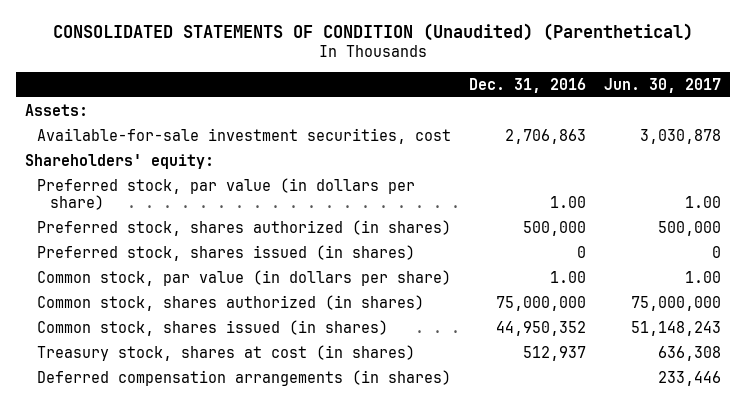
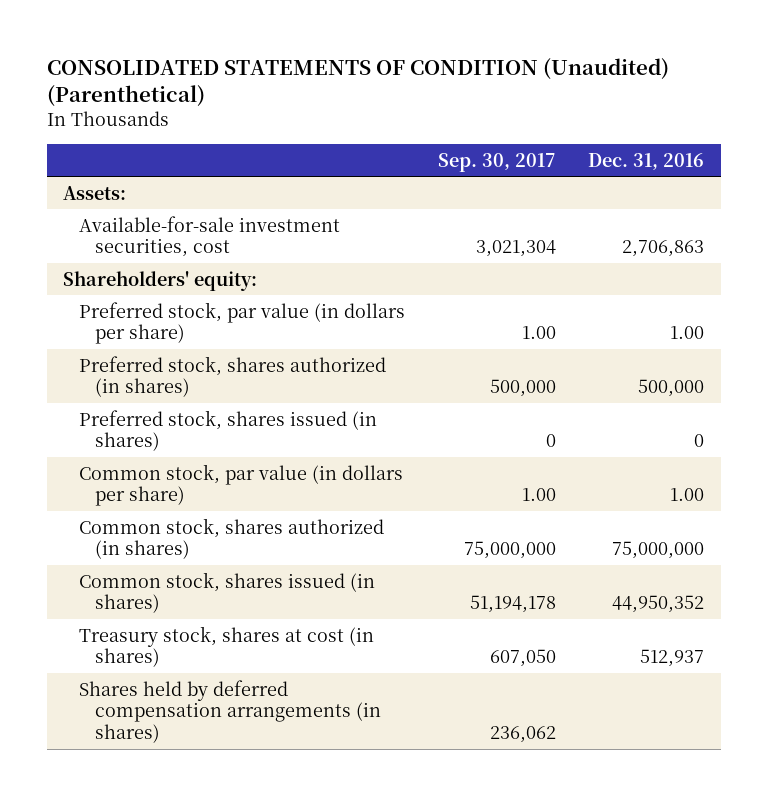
- | Dec. 31, 2016 | Jun. 30, 2017
+ | Sep. 30, 2017 | Dec. 31, 2016
- Deferred compensation arrangements (in shares) | | 233,446
+ Shares held by deferred compensation arrangements (in shares) | 236,062 |

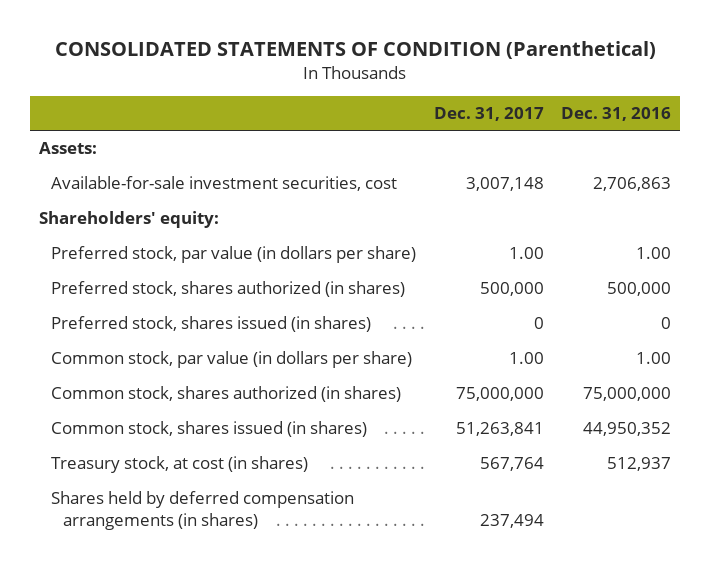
- CONSOLIDATED STATEMENTS OF CONDITION (Unaudited) (Parenthetical)
+ CONSOLIDATED STATEMENTS OF CONDITION (Parenthetical)
- | Sep. 30, 2017 | Dec. 31, 2016
+ | Dec. 31, 2017 | Dec. 31, 2016
- Treasury stock, shares at cost (in shares) | 607,050 | 512,937
+ Treasury stock, at cost (in shares) | 567,764 | 512,937

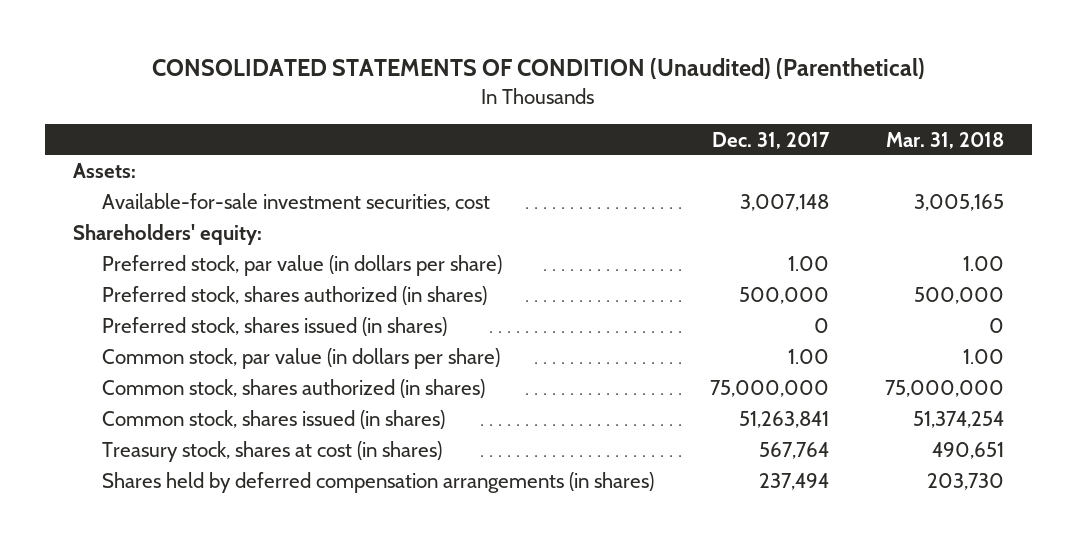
- CONSOLIDATED STATEMENTS OF CONDITION (Parenthetical)
+ CONSOLIDATED STATEMENTS OF CONDITION (Unaudited) (Parenthetical)
- | Dec. 31, 2017 | Dec. 31, 2016
+ | Dec. 31, 2017 | Mar. 31, 2018
- Treasury stock, at cost (in shares) | 567,764 | 512,937
+ Treasury stock, shares at cost (in shares) | 567,764 | 490,651

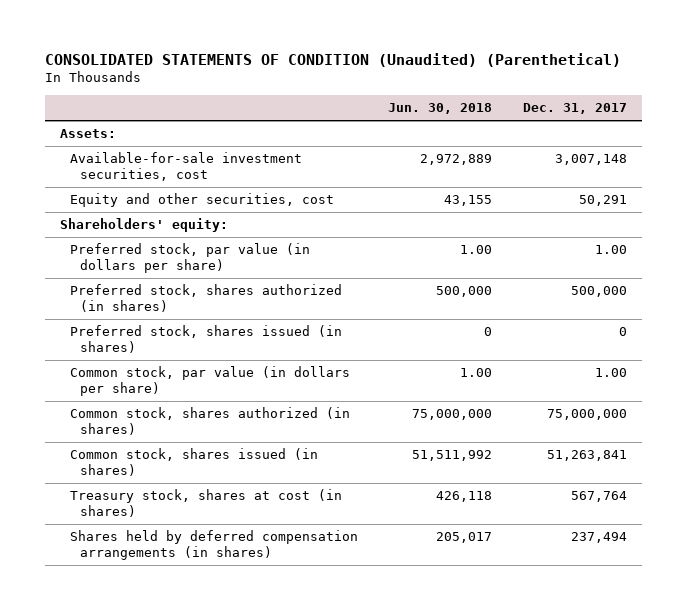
- | Dec. 31, 2017 | Mar. 31, 2018
+ | Jun. 30, 2018 | Dec. 31, 2017
+ Equity and other securities, cost | 43,155 | 50,291

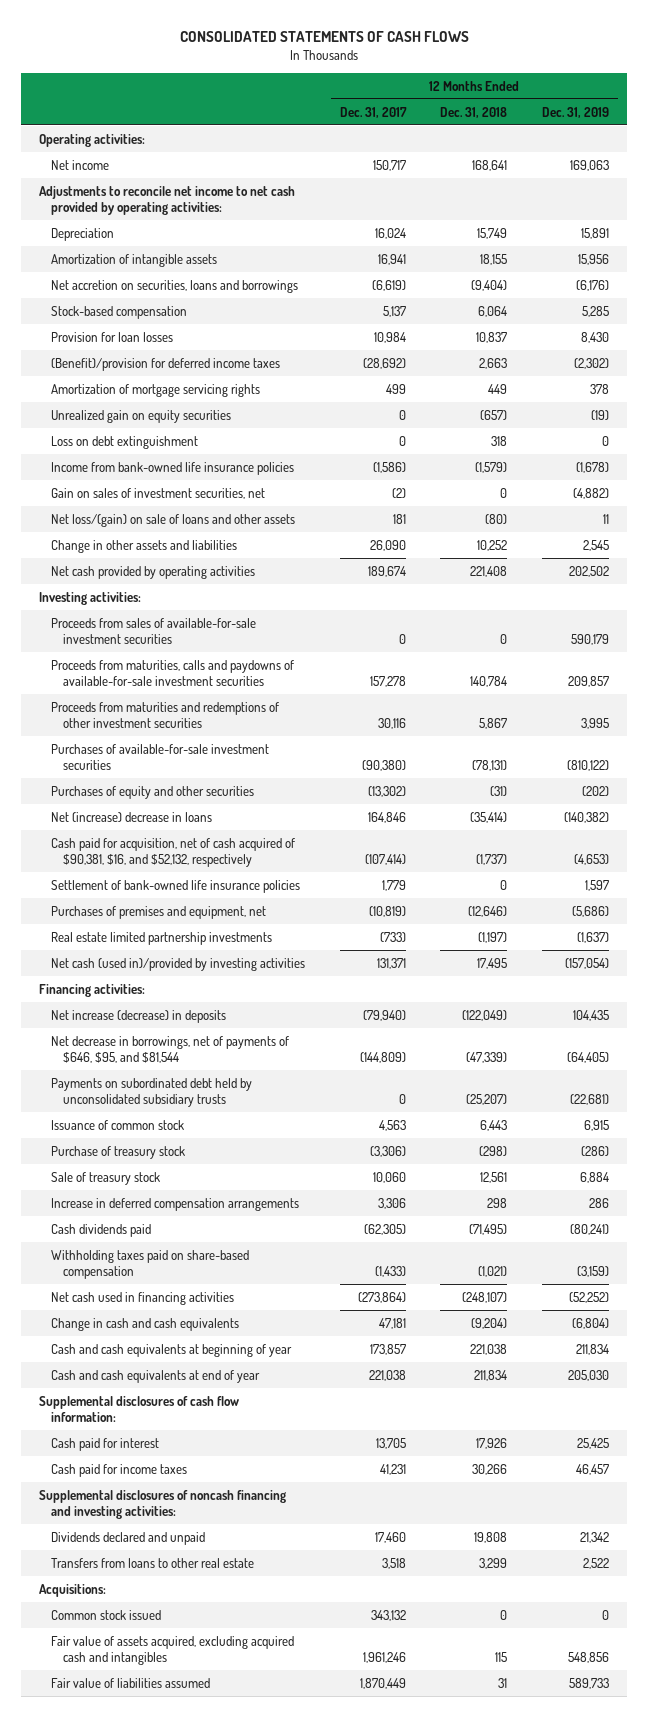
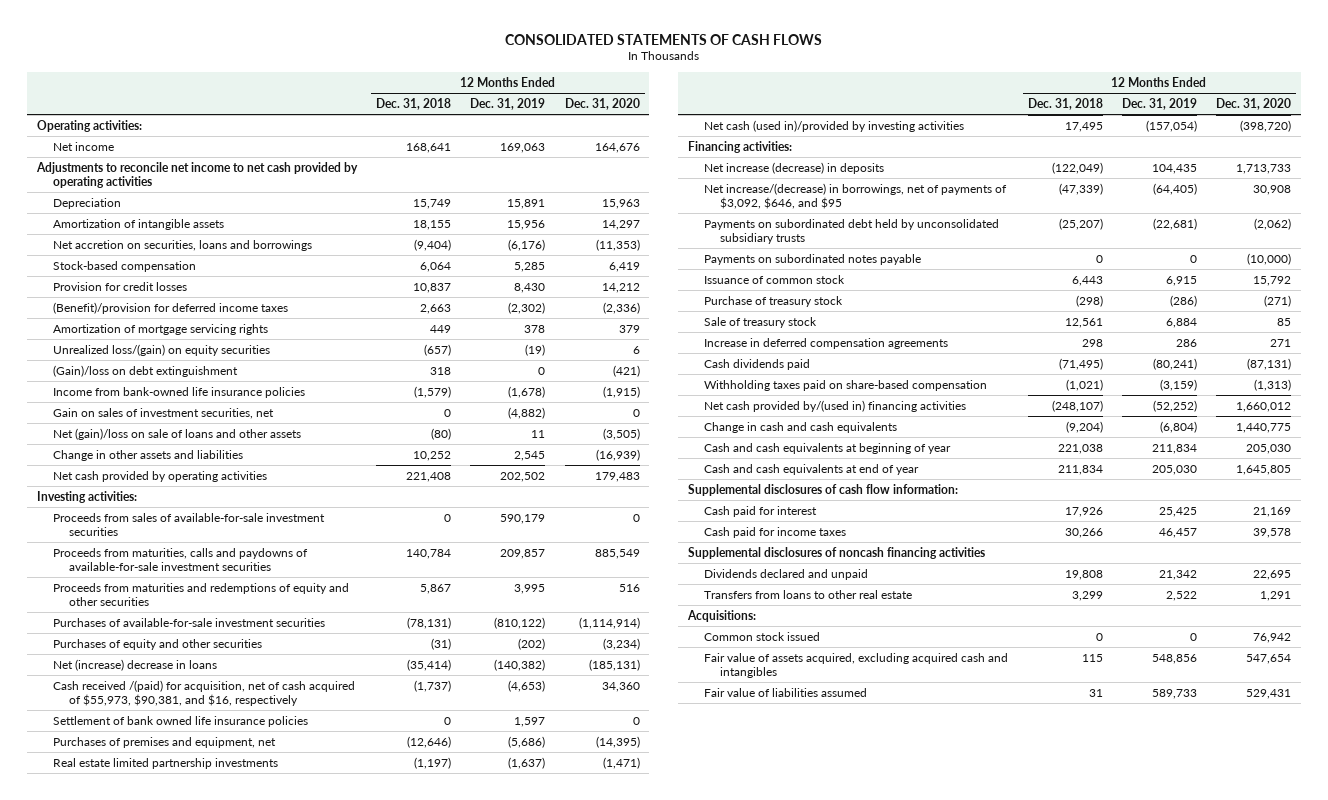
- | 12 Months Ended Dec. 31, 2017 | 12 Months Ended Dec. 31, 2018 | 12 Months Ended Dec. 31, 2019
+ | 12 Months Ended Dec. 31, 2018 | 12 Months Ended Dec. 31, 2019 | 12 Months Ended Dec. 31, 2020
- Adjustments to reconcile net income to net cash provided by operating activities:
+ Adjustments to reconcile net income to net cash provided by operating activities
- Provision for loan losses | 10,984 | 10,837 | 8,430
+ Provision for credit losses | 10,837 | 8,430 | 14,212
- Unrealized gain on equity securities | 0 | (657) | (19)
- Loss on debt extinguishment | 0 | 318 | 0
+ Unrealized loss/(gain) on equity securities | (657) | (19) | 6
+ (Gain)/loss on debt extinguishment | 318 | 0 | (421)
- Net loss/(gain) on sale of loans and other assets | 181 | (80) | 11
+ Net (gain)/loss on sale of loans and other assets | (80) | 11 | (3,505)
- Proceeds from maturities and redemptions of other investment securities | 30,116 | 5,867 | 3,995
+ Proceeds from maturities and redemptions of equity and other securities | 5,867 | 3,995 | 516
- Cash paid for acquisition, net of cash acquired of $90,381, $16, and $52,132, respectively | (107,414) | (1,737) | (4,653)
- Settlement of bank-owned life insurance policies | 1,779 | 0 | 1,597
+ Cash received /(paid) for acquisition, net of cash acquired of $55,973, $90,381, and $16, respectively | (1,737) | (4,653) | 34,360
+ Settlement of bank owned life insurance policies | 0 | 1,597 | 0
- Net decrease in borrowings, net of payments of $646, $95, and $81,544 | (144,809) | (47,339) | (64,405)
+ Net increase/(decrease) in borrowings, net of payments of $3,092, $646, and $95 | (47,339) | (64,405) | 30,908
+ Payments on subordinated notes payable | 0 | 0 | (10,000)
- Increase in deferred compensation arrangements | 3,306 | 298 | 286
+ Increase in deferred compensation agreements | 298 | 286 | 271
- Net cash used in financing activities | (273,864) | (248,107) | (52,252)
+ Net cash provided by/(used in) financing activities | (248,107) | (52,252) | 1,660,012
- Supplemental disclosures of noncash financing and investing activities:
+ Supplemental disclosures of noncash financing activities

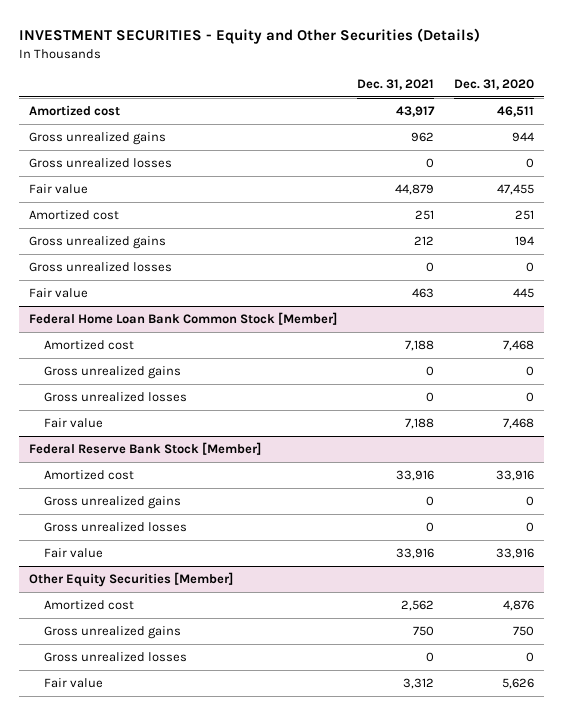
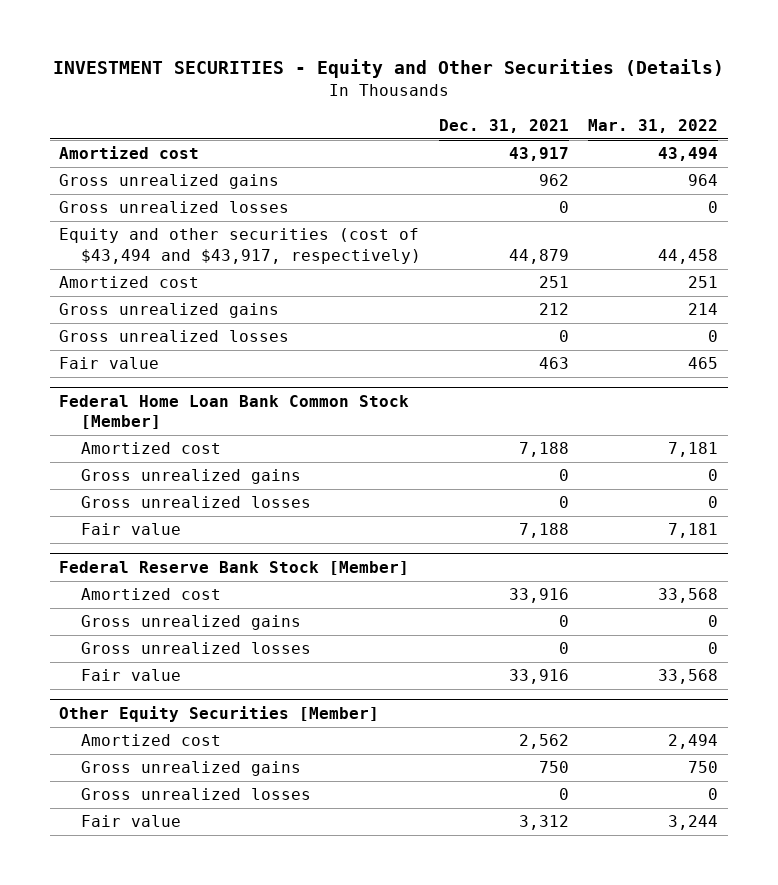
- | Dec. 31, 2021 | Dec. 31, 2020
+ | Dec. 31, 2021 | Mar. 31, 2022
- Fair value | 44,879 | 47,455
+ Equity and other securities (cost of $43,494 and $43,917, respectively) | 44,879 | 44,458

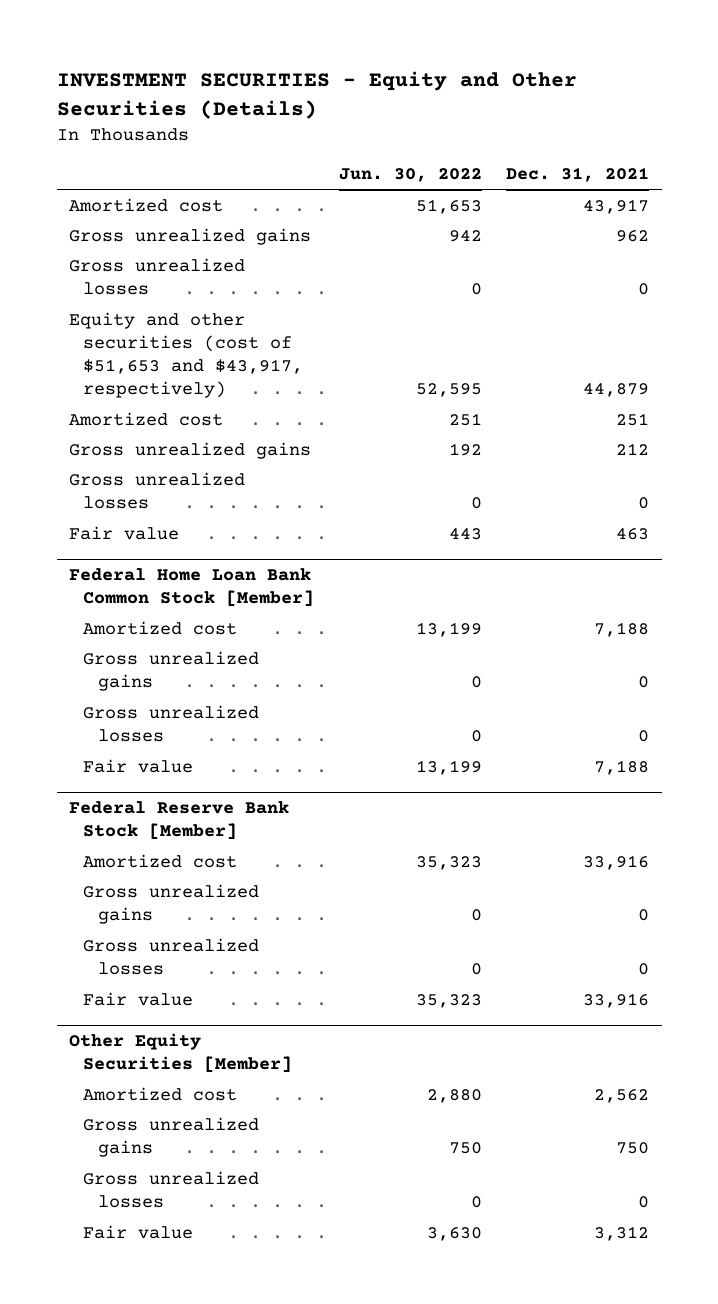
- | Dec. 31, 2021 | Mar. 31, 2022
+ | Jun. 30, 2022 | Dec. 31, 2021
- Equity and other securities (cost of $43,494 and $43,917, respectively) | 44,879 | 44,458
+ Equity and other securities (cost of $51,653 and $43,917, respectively) | 52,595 | 44,879

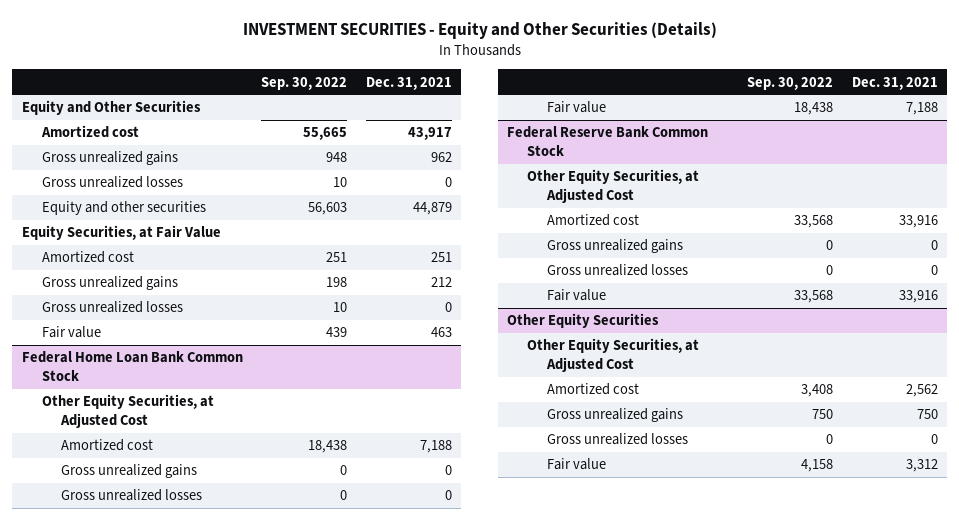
- | Jun. 30, 2022 | Dec. 31, 2021
+ | Sep. 30, 2022 | Dec. 31, 2021
+ Equity and Other Securities
- Equity and other securities (cost of $51,653 and $43,917, respectively) | 52,595 | 44,879
+ Equity and other securities | 56,603 | 44,879
+ Equity Securities, at Fair Value
- Federal Home Loan Bank Common Stock [Member]
+ Federal Home Loan Bank Common Stock
+ Other Equity Securities, at Adjusted Cost
- Federal Reserve Bank Stock [Member]
+ Federal Reserve Bank Common Stock
+ Other Equity Securities, at Adjusted Cost
- Other Equity Securities [Member]
+ Other Equity Securities
+ Other Equity Securities, at Adjusted Cost

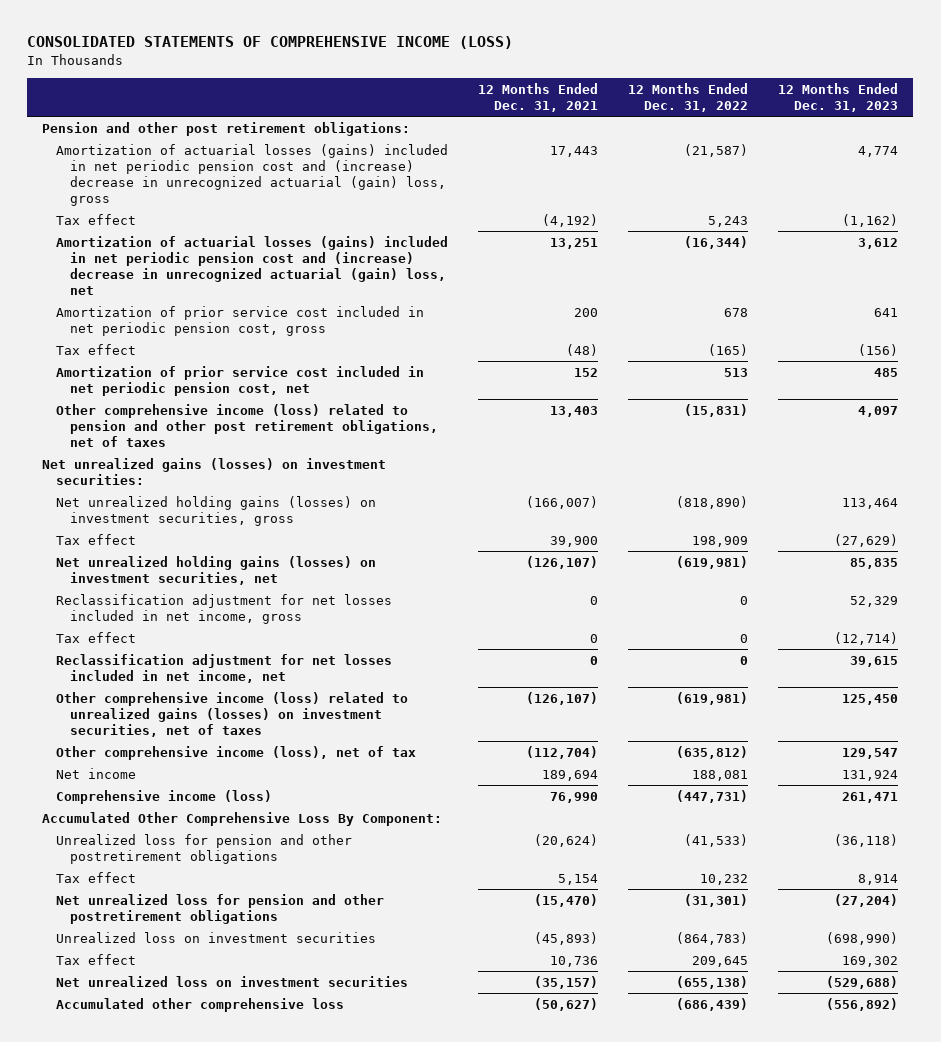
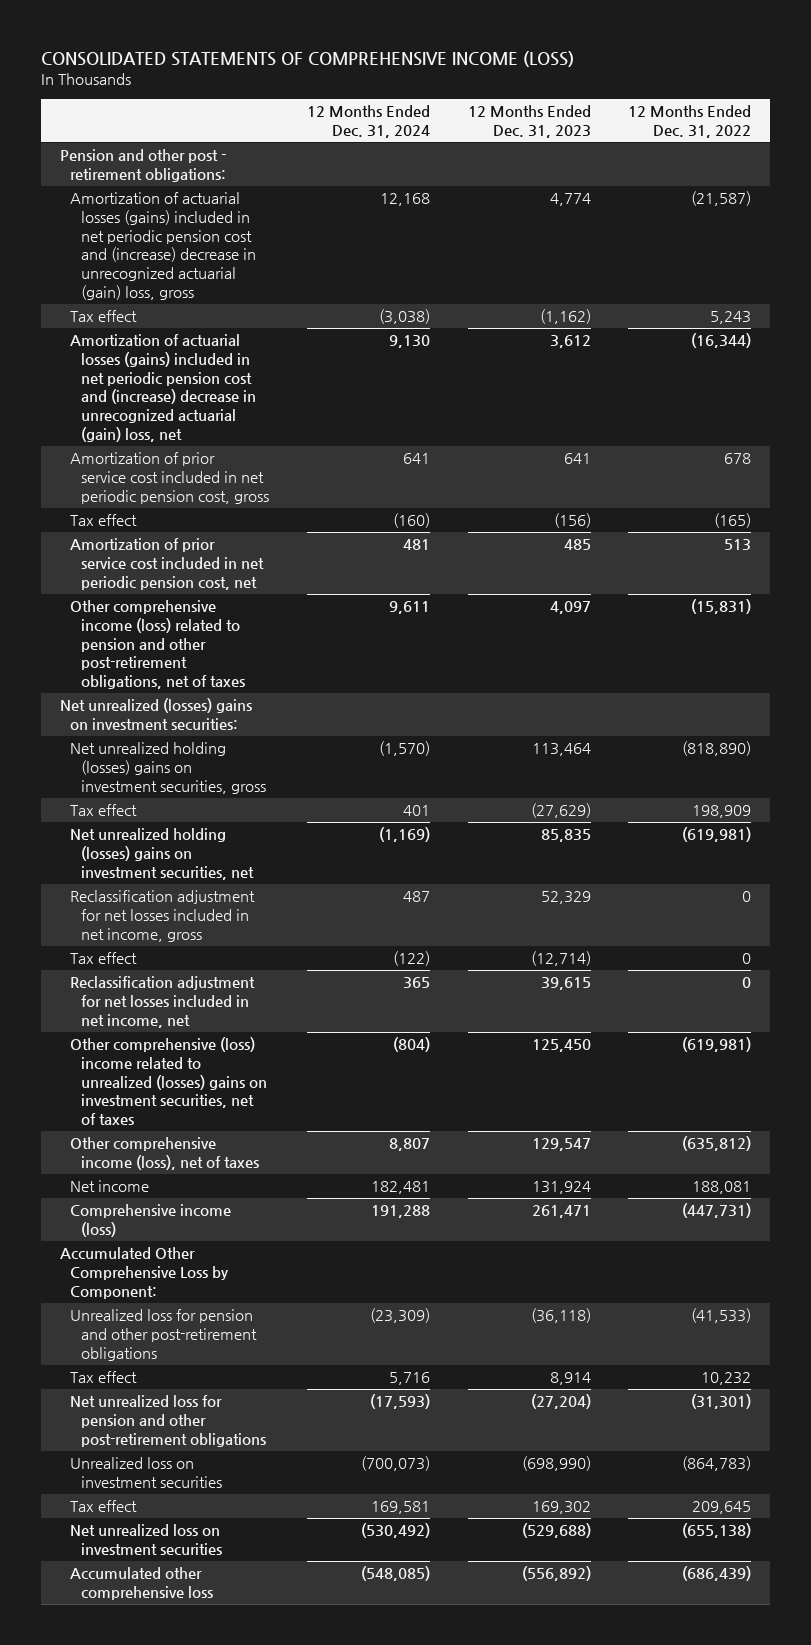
- | 12 Months Ended Dec. 31, 2021 | 12 Months Ended Dec. 31, 2022 | 12 Months Ended Dec. 31, 2023
+ | 12 Months Ended Dec. 31, 2024 | 12 Months Ended Dec. 31, 2023 | 12 Months Ended Dec. 31, 2022
- Pension and other post retirement obligations:
+ Pension and other post - retirement obligations:
- Other comprehensive income (loss) related to pension and other post retirement obligations, net of taxes | 13,403 | (15,831) | 4,097
- Net unrealized gains (losses) on investment securities:
- Net unrealized holding gains (losses) on investment securities, gross | (166,007) | (818,890) | 113,464
+ Other comprehensive income (loss) related to pension and other post-retirement obligations, net of taxes | 9,611 | 4,097 | (15,831)
+ Net unrealized (losses) gains on investment securities:
+ Net unrealized holding (losses) gains on investment securities, gross | (1,570) | 113,464 | (818,890)
- Net unrealized holding gains (losses) on investment securities, net | (126,107) | (619,981) | 85,835
+ Net unrealized holding (losses) gains on investment securities, net | (1,169) | 85,835 | (619,981)
- Other comprehensive income (loss) related to unrealized gains (losses) on investment securities, net of taxes | (126,107) | (619,981) | 125,450
- Other comprehensive income (loss), net of tax | (112,704) | (635,812) | 129,547
+ Other comprehensive (loss) income related to unrealized (losses) gains on investment securities, net of taxes | (804) | 125,450 | (619,981)
+ Other comprehensive income (loss), net of taxes | 8,807 | 129,547 | (635,812)
- Accumulated Other Comprehensive Loss By Component:
- Unrealized loss for pension and other postretirement obligations | (20,624) | (41,533) | (36,118)
+ Accumulated Other Comprehensive Loss by Component:
+ Unrealized loss for pension and other post-retirement obligations | (23,309) | (36,118) | (41,533)
- Net unrealized loss for pension and other postretirement obligations | (15,470) | (31,301) | (27,204)
+ Net unrealized loss for pension and other post-retirement obligations | (17,593) | (27,204) | (31,301)

